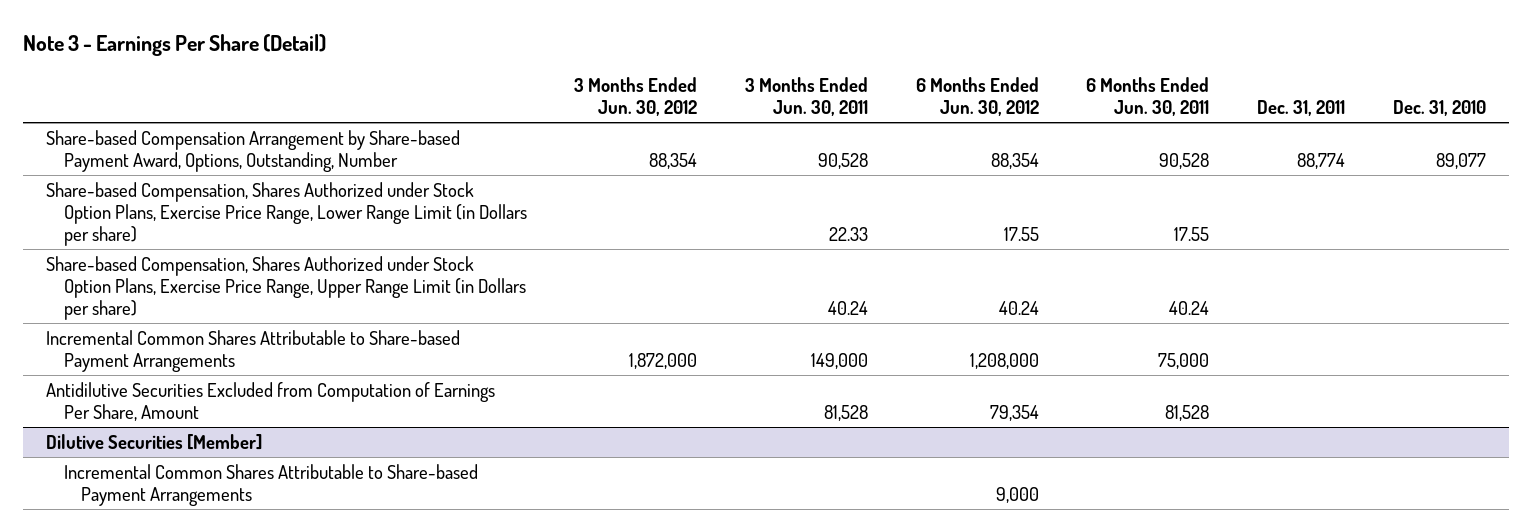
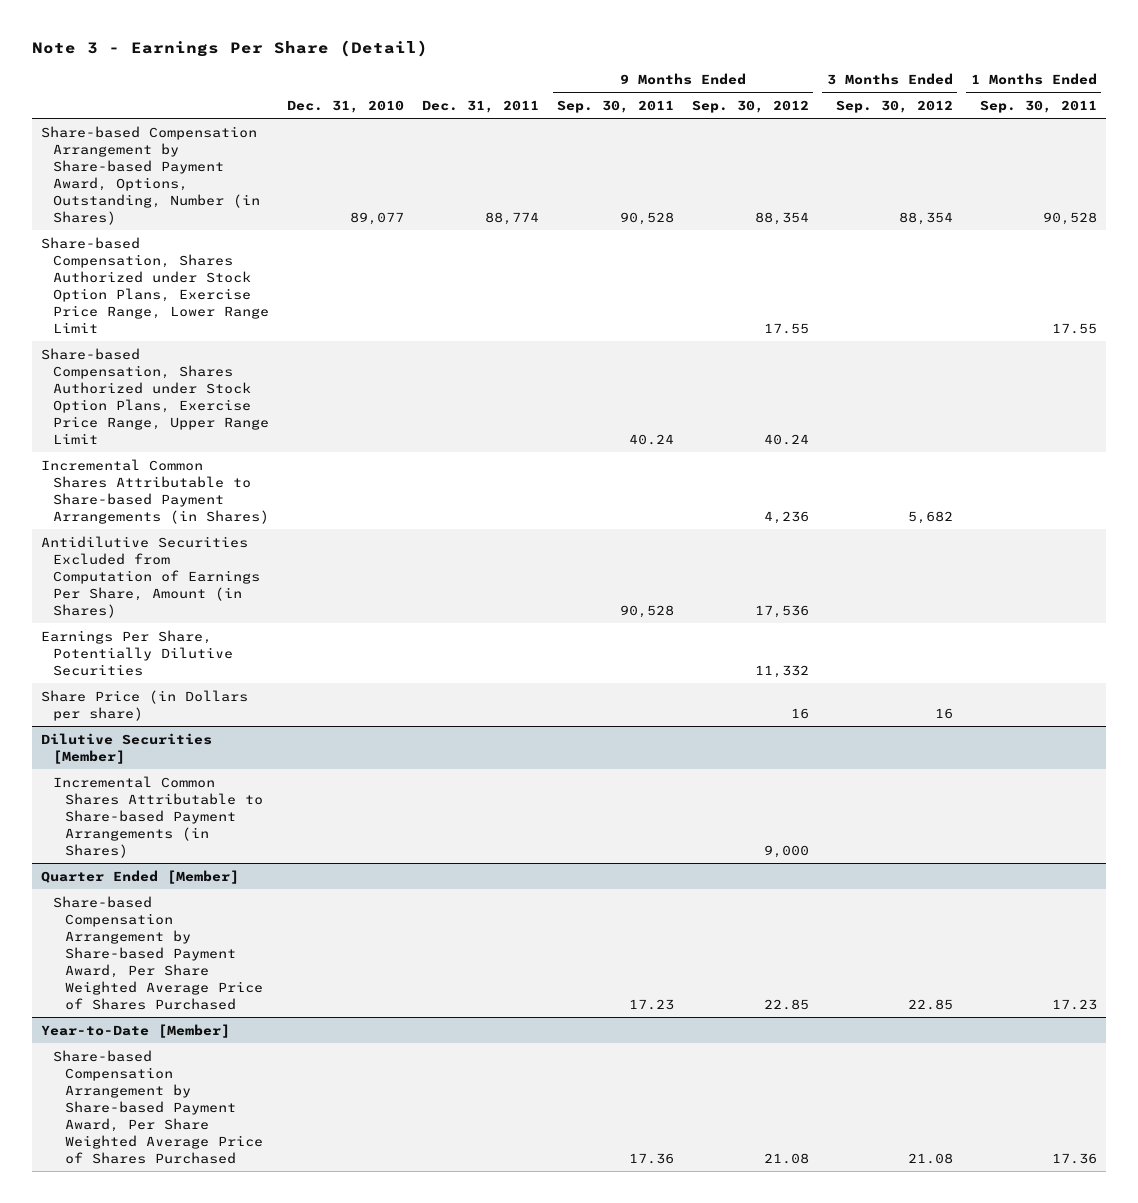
- | 3 Months Ended Jun. 30, 2012 | 3 Months Ended Jun. 30, 2011 | 6 Months Ended Jun. 30, 2012 | 6 Months Ended Jun. 30, 2011 | Dec. 31, 2011 | Dec. 31, 2010
+ | Dec. 31, 2010 | Dec. 31, 2011 | 9 Months Ended Sep. 30, 2011 | 9 Months Ended Sep. 30, 2012 | 3 Months Ended Sep. 30, 2012 | 1 Months Ended Sep. 30, 2011
- Share-based Compensation Arrangement by Share-based Payment Award, Options, Outstanding, Number | 88,354 | 90,528 | 88,354 | 90,528 | 88,774 | 89,077
- Share-based Compensation, Shares Authorized under Stock Option Plans, Exercise Price Range, Lower Range Limit (in Dollars per share) | | 22.33 | 17.55 | 17.55 | |
- Share-based Compensation, Shares Authorized under Stock Option Plans, Exercise Price Range, Upper Range Limit (in Dollars per share) | | 40.24 | 40.24 | 40.24 | |
- Incremental Common Shares Attributable to Share-based Payment Arrangements | 1,872,000 | 149,000 | 1,208,000 | 75,000 | |
- Antidilutive Securities Excluded from Computation of Earnings Per Share, Amount | | 81,528 | 79,354 | 81,528 | |
+ Share-based Compensation Arrangement by Share-based Payment Award, Options, Outstanding, Number (in Shares) | 89,077 | 88,774 | 90,528 | 88,354 | 88,354 | 90,528
+ Share-based Compensation, Shares Authorized under Stock Option Plans, Exercise Price Range, Lower Range Limit | | | | 17.55 | | 17.55
+ Share-based Compensation, Shares Authorized under Stock Option Plans, Exercise Price Range, Upper Range Limit | | | 40.24 | 40.24 | |
+ Incremental Common Shares Attributable to Share-based Payment Arrangements (in Shares) | | | | 4,236 | 5,682 |
+ Antidilutive Securities Excluded from Computation of Earnings Per Share, Amount (in Shares) | | | 90,528 | 17,536 | |
+ Earnings Per Share, Potentially Dilutive Securities | | | | 11,332 | |
+ Share Price (in Dollars per share) | | | | 16 | 16 |
@ Dilutive Securities [Member]
- Incremental Common Shares Attributable to Share-based Payment Arrangements | | | 9,000 | | |
+ Incremental Common Shares Attributable to Share-based Payment Arrangements (in Shares) | | | | 9,000 | |
+ Quarter Ended [Member]
+ Share-based Compensation Arrangement by Share-based Payment Award, Per Share Weighted Average Price of Shares Purchased | | | 17.23 | 22.85 | 22.85 | 17.23
+ Year-to-Date [Member]
+ Share-based Compensation Arrangement by Share-based Payment Award, Per Share Weighted Average Price of Shares Purchased | | | 17.36 | 21.08 | 21.08 | 17.36

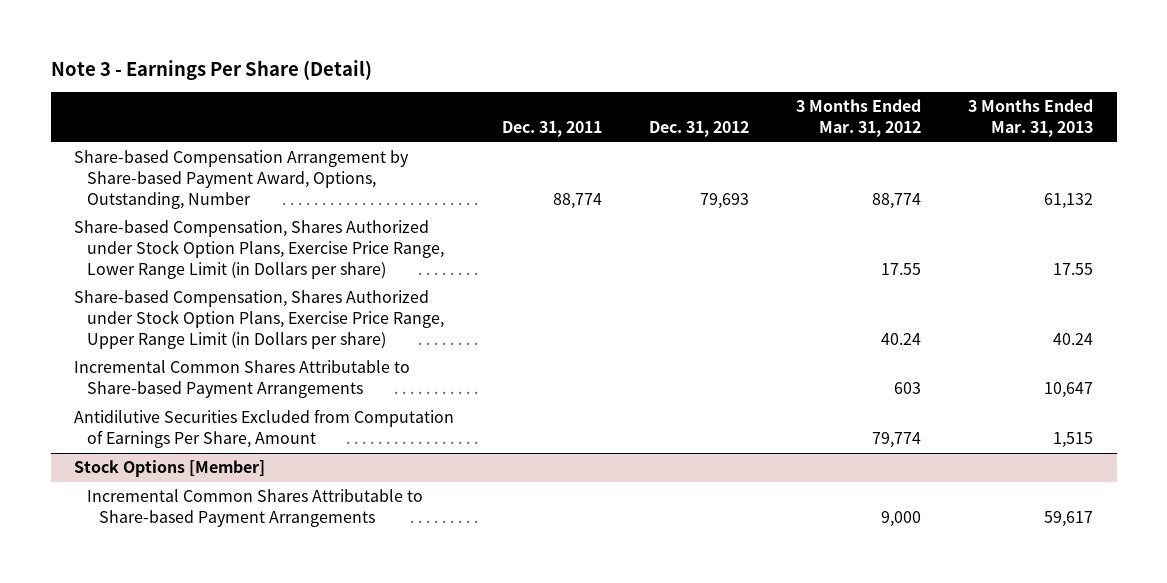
- | Dec. 31, 2010 | Dec. 31, 2011 | 9 Months Ended Sep. 30, 2011 | 9 Months Ended Sep. 30, 2012 | 3 Months Ended Sep. 30, 2012 | 1 Months Ended Sep. 30, 2011
+ | Dec. 31, 2011 | Dec. 31, 2012 | 3 Months Ended Mar. 31, 2012 | 3 Months Ended Mar. 31, 2013
- Share-based Compensation Arrangement by Share-based Payment Award, Options, Outstanding, Number (in Shares) | 89,077 | 88,774 | 90,528 | 88,354 | 88,354 | 90,528
- Share-based Compensation, Shares Authorized under Stock Option Plans, Exercise Price Range, Lower Range Limit | | | | 17.55 | | 17.55
- Share-based Compensation, Shares Authorized under Stock Option Plans, Exercise Price Range, Upper Range Limit | | | 40.24 | 40.24 | |
- Incremental Common Shares Attributable to Share-based Payment Arrangements (in Shares) | | | | 4,236 | 5,682 |
- Antidilutive Securities Excluded from Computation of Earnings Per Share, Amount (in Shares) | | | 90,528 | 17,536 | |
- Earnings Per Share, Potentially Dilutive Securities | | | | 11,332 | |
- Share Price (in Dollars per share) | | | | 16 | 16 |
- Dilutive Securities [Member]
- Incremental Common Shares Attributable to Share-based Payment Arrangements (in Shares) | | | | 9,000 | |
- Quarter Ended [Member]
- Share-based Compensation Arrangement by Share-based Payment Award, Per Share Weighted Average Price of Shares Purchased | | | 17.23 | 22.85 | 22.85 | 17.23
- Year-to-Date [Member]
- Share-based Compensation Arrangement by Share-based Payment Award, Per Share Weighted Average Price of Shares Purchased | | | 17.36 | 21.08 | 21.08 | 17.36
+ Share-based Compensation Arrangement by Share-based Payment Award, Options, Outstanding, Number | 88,774 | 79,693 | 88,774 | 61,132
+ Share-based Compensation, Shares Authorized under Stock Option Plans, Exercise Price Range, Lower Range Limit (in Dollars per share) | | | 17.55 | 17.55
+ Share-based Compensation, Shares Authorized under Stock Option Plans, Exercise Price Range, Upper Range Limit (in Dollars per share) | | | 40.24 | 40.24
+ Incremental Common Shares Attributable to Share-based Payment Arrangements | | | 603 | 10,647
+ Antidilutive Securities Excluded from Computation of Earnings Per Share, Amount | | | 79,774 | 1,515
+ Stock Options [Member]
+ Incremental Common Shares Attributable to Share-based Payment Arrangements | | | 9,000 | 59,617

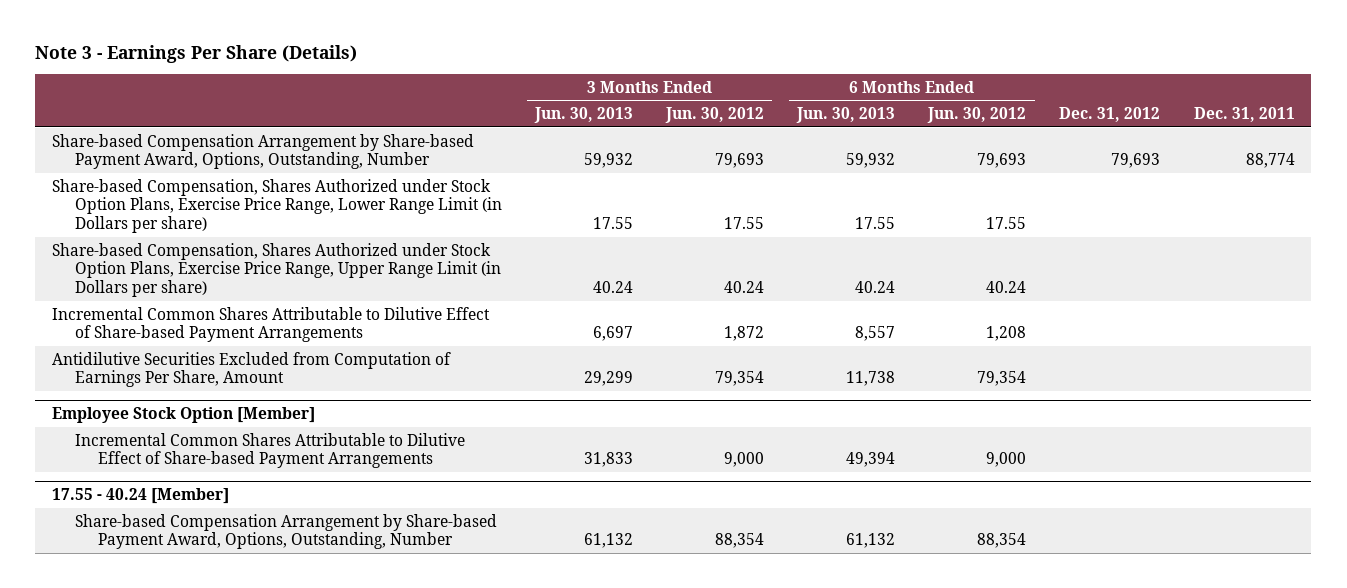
- Note 3 - Earnings Per Share (Detail)
+ Note 3 - Earnings Per Share (Details)
- | Dec. 31, 2011 | Dec. 31, 2012 | 3 Months Ended Mar. 31, 2012 | 3 Months Ended Mar. 31, 2013
+ | 3 Months Ended Jun. 30, 2013 | 3 Months Ended Jun. 30, 2012 | 6 Months Ended Jun. 30, 2013 | 6 Months Ended Jun. 30, 2012 | Dec. 31, 2012 | Dec. 31, 2011
- Incremental Common Shares Attributable to Share-based Payment Arrangements | | | 603 | 10,647
+ Incremental Common Shares Attributable to Dilutive Effect of Share-based Payment Arrangements | 6,697 | 1,872 | 8,557 | 1,208 | |
- Stock Options [Member]
- Incremental Common Shares Attributable to Share-based Payment Arrangements | | | 9,000 | 59,617
+ Employee Stock Option [Member]
+ Incremental Common Shares Attributable to Dilutive Effect of Share-based Payment Arrangements | 31,833 | 9,000 | 49,394 | 9,000 | |
+ 17.55 - 40.24 [Member]
+ Share-based Compensation Arrangement by Share-based Payment Award, Options, Outstanding, Number | 61,132 | 88,354 | 61,132 | 88,354 | |

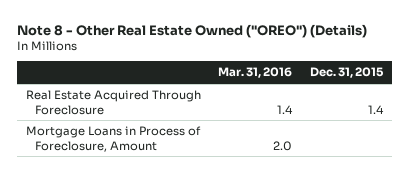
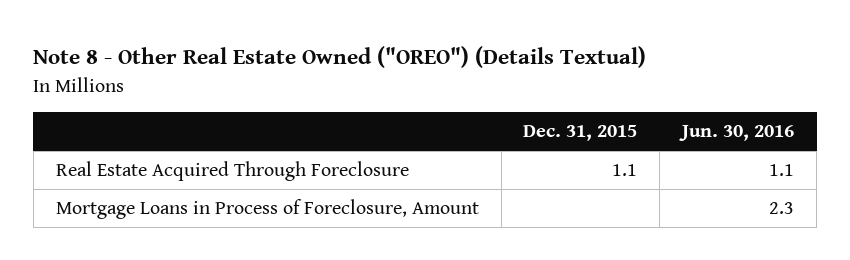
- Note 8 - Other Real Estate Owned ("OREO") (Details)
+ Note 8 - Other Real Estate Owned ("OREO") (Details Textual)
- | Mar. 31, 2016 | Dec. 31, 2015
+ | Dec. 31, 2015 | Jun. 30, 2016
- Real Estate Acquired Through Foreclosure | 1.4 | 1.4
+ Real Estate Acquired Through Foreclosure | 1.1 | 1.1

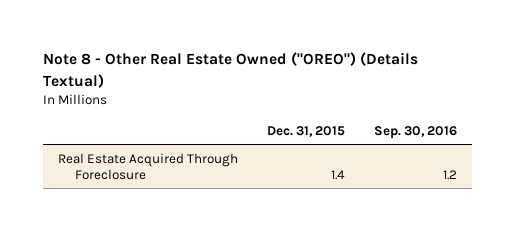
- | Dec. 31, 2015 | Jun. 30, 2016
+ | Dec. 31, 2015 | Sep. 30, 2016
- Real Estate Acquired Through Foreclosure | 1.1 | 1.1
- Mortgage Loans in Process of Foreclosure, Amount | | 2.3
+ Real Estate Acquired Through Foreclosure | 1.4 | 1.2

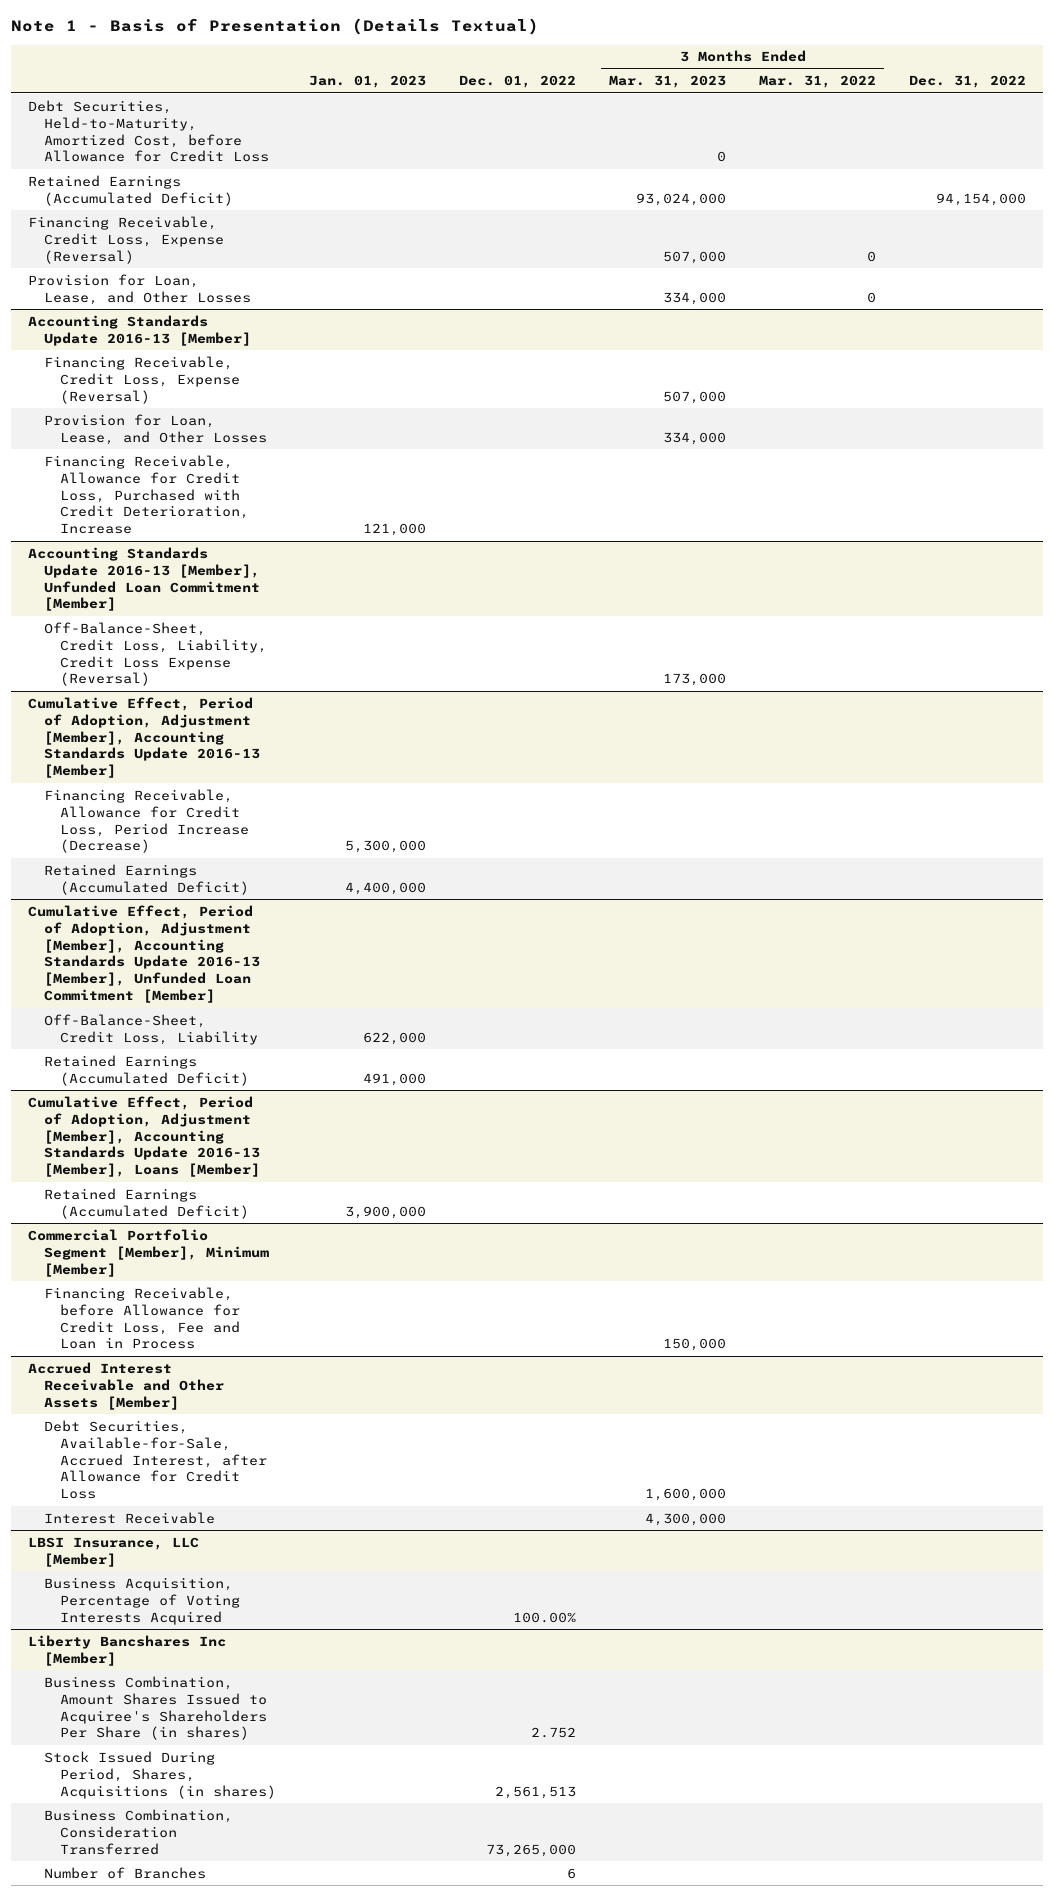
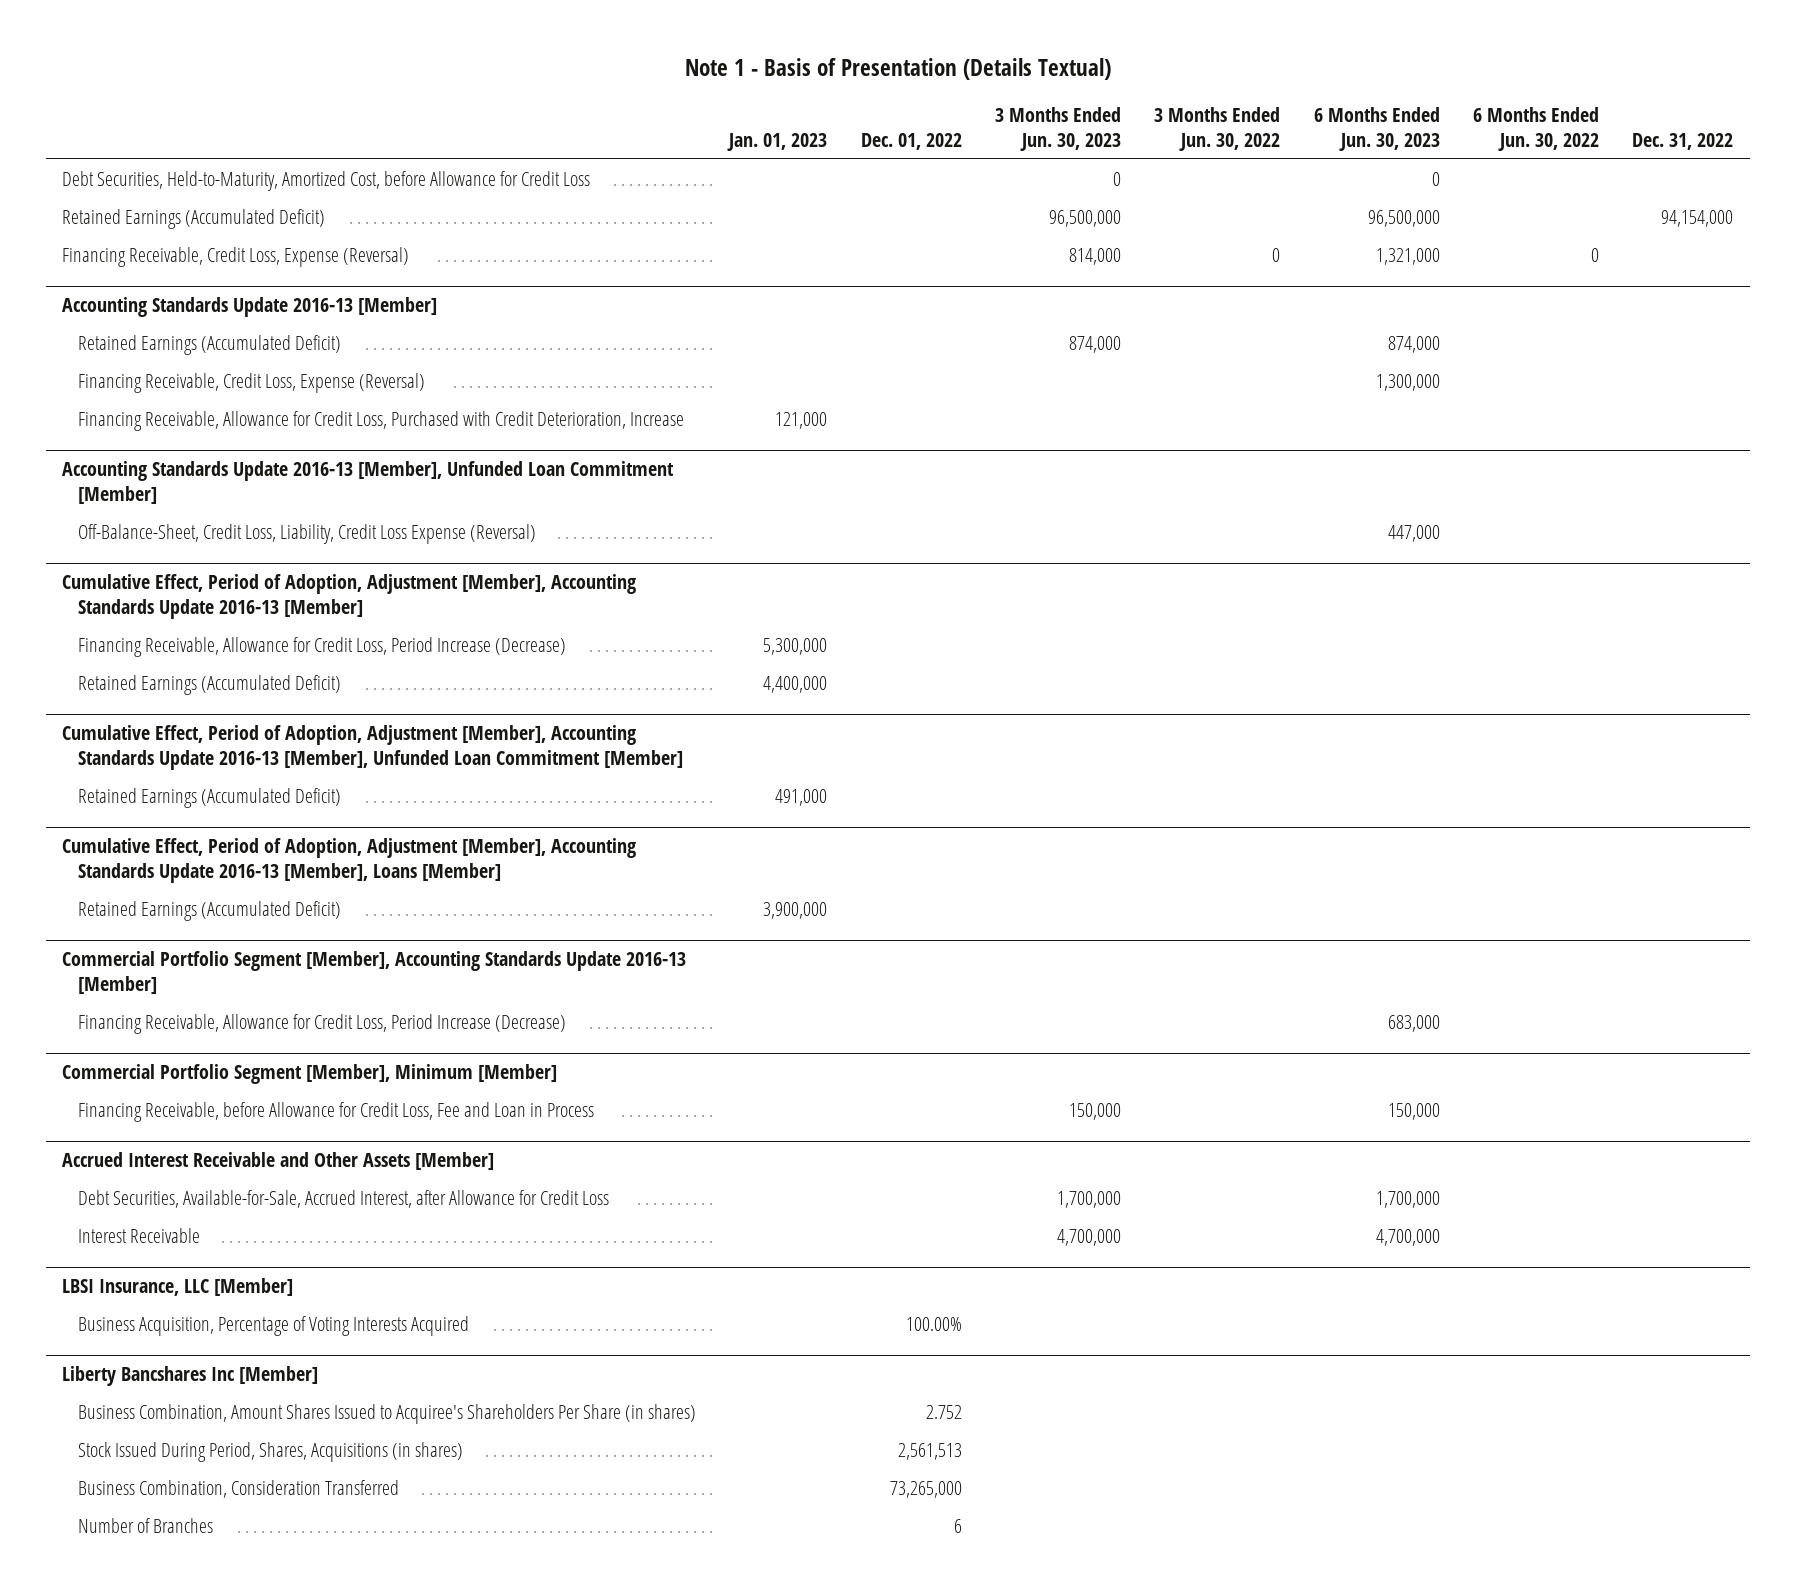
- | Jan. 01, 2023 | Dec. 01, 2022 | 3 Months Ended Mar. 31, 2023 | 3 Months Ended Mar. 31, 2022 | Dec. 31, 2022
+ | Jan. 01, 2023 | Dec. 01, 2022 | 3 Months Ended Jun. 30, 2023 | 3 Months Ended Jun. 30, 2022 | 6 Months Ended Jun. 30, 2023 | 6 Months Ended Jun. 30, 2022 | Dec. 31, 2022
- Provision for Loan, Lease, and Other Losses | | | 334,000 | 0 |
@ Accounting Standards Update 2016-13 [Member]
+ Retained Earnings (Accumulated Deficit) | | | 874,000 | | 874,000 | |
- Provision for Loan, Lease, and Other Losses | | | 334,000 | |
@ Cumulative Effect, Period of Adoption, Adjustment [Member], Accounting Standards Update 2016-13 [Member], Unfunded Loan Commitment [Member]
- Off-Balance-Sheet, Credit Loss, Liability | 622,000 | | | |
+ Commercial Portfolio Segment [Member], Accounting Standards Update 2016-13 [Member]
+ Financing Receivable, Allowance for Credit Loss, Period Increase (Decrease) | | | | | 683,000 | |

